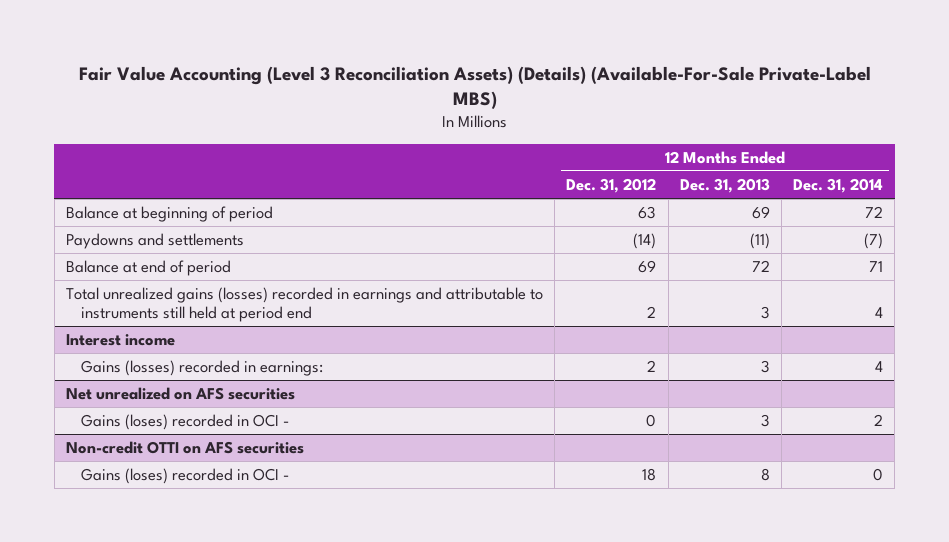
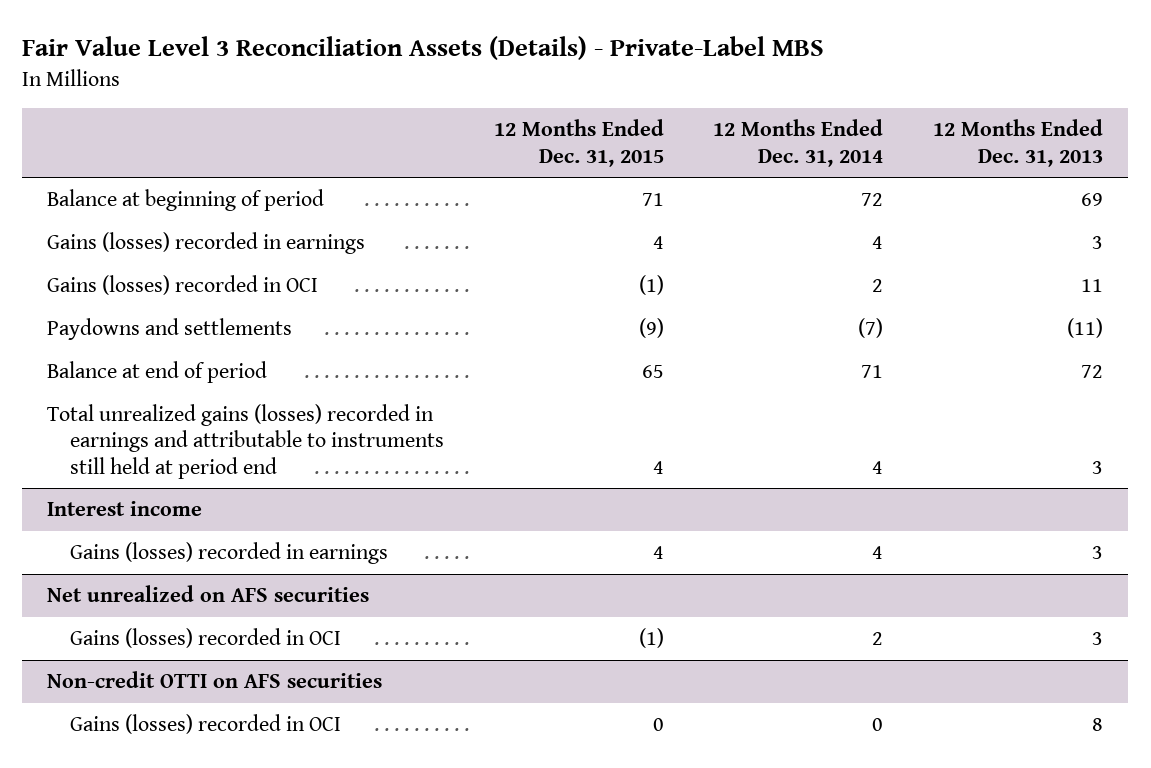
- Fair Value Accounting (Level 3 Reconciliation Assets) (Details) (Available-For-Sale Private-Label MBS)
+ Fair Value Level 3 Reconciliation Assets (Details) - Private-Label MBS
- | 12 Months Ended Dec. 31, 2012 | 12 Months Ended Dec. 31, 2013 | 12 Months Ended Dec. 31, 2014
+ | 12 Months Ended Dec. 31, 2015 | 12 Months Ended Dec. 31, 2014 | 12 Months Ended Dec. 31, 2013
+ Gains (losses) recorded in earnings | 4 | 4 | 3
+ Gains (losses) recorded in OCI | (1) | 2 | 11
@ Interest income
- Gains (losses) recorded in earnings: | 2 | 3 | 4
+ Gains (losses) recorded in earnings | 4 | 4 | 3
@ Net unrealized on AFS securities
- Gains (loses) recorded in OCI - | 0 | 3 | 2
+ Gains (losses) recorded in OCI | (1) | 2 | 3
@ Non-credit OTTI on AFS securities
- Gains (loses) recorded in OCI - | 18 | 8 | 0
+ Gains (losses) recorded in OCI | 0 | 0 | 8

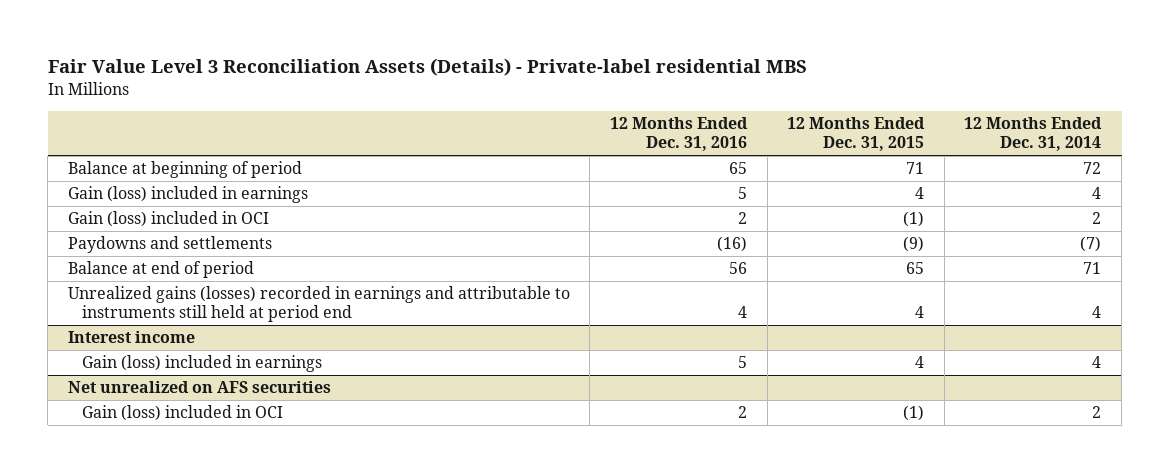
- Fair Value Level 3 Reconciliation Assets (Details) - Private-Label MBS
+ Fair Value Level 3 Reconciliation Assets (Details) - Private-label residential MBS
- | 12 Months Ended Dec. 31, 2015 | 12 Months Ended Dec. 31, 2014 | 12 Months Ended Dec. 31, 2013
+ | 12 Months Ended Dec. 31, 2016 | 12 Months Ended Dec. 31, 2015 | 12 Months Ended Dec. 31, 2014
- Gains (losses) recorded in earnings | 4 | 4 | 3
- Gains (losses) recorded in OCI | (1) | 2 | 11
+ Gain (loss) included in earnings | 5 | 4 | 4
+ Gain (loss) included in OCI | 2 | (1) | 2
- Total unrealized gains (losses) recorded in earnings and attributable to instruments still held at period end | 4 | 4 | 3
+ Unrealized gains (losses) recorded in earnings and attributable to instruments still held at period end | 4 | 4 | 4
@ Interest income
- Gains (losses) recorded in earnings | 4 | 4 | 3
+ Gain (loss) included in earnings | 5 | 4 | 4
@ Net unrealized on AFS securities
- Gains (losses) recorded in OCI | (1) | 2 | 3
- Non-credit OTTI on AFS securities
- Gains (losses) recorded in OCI | 0 | 0 | 8
@ Net unrealized on AFS securities
+ Gain (loss) included in OCI | 2 | (1) | 2

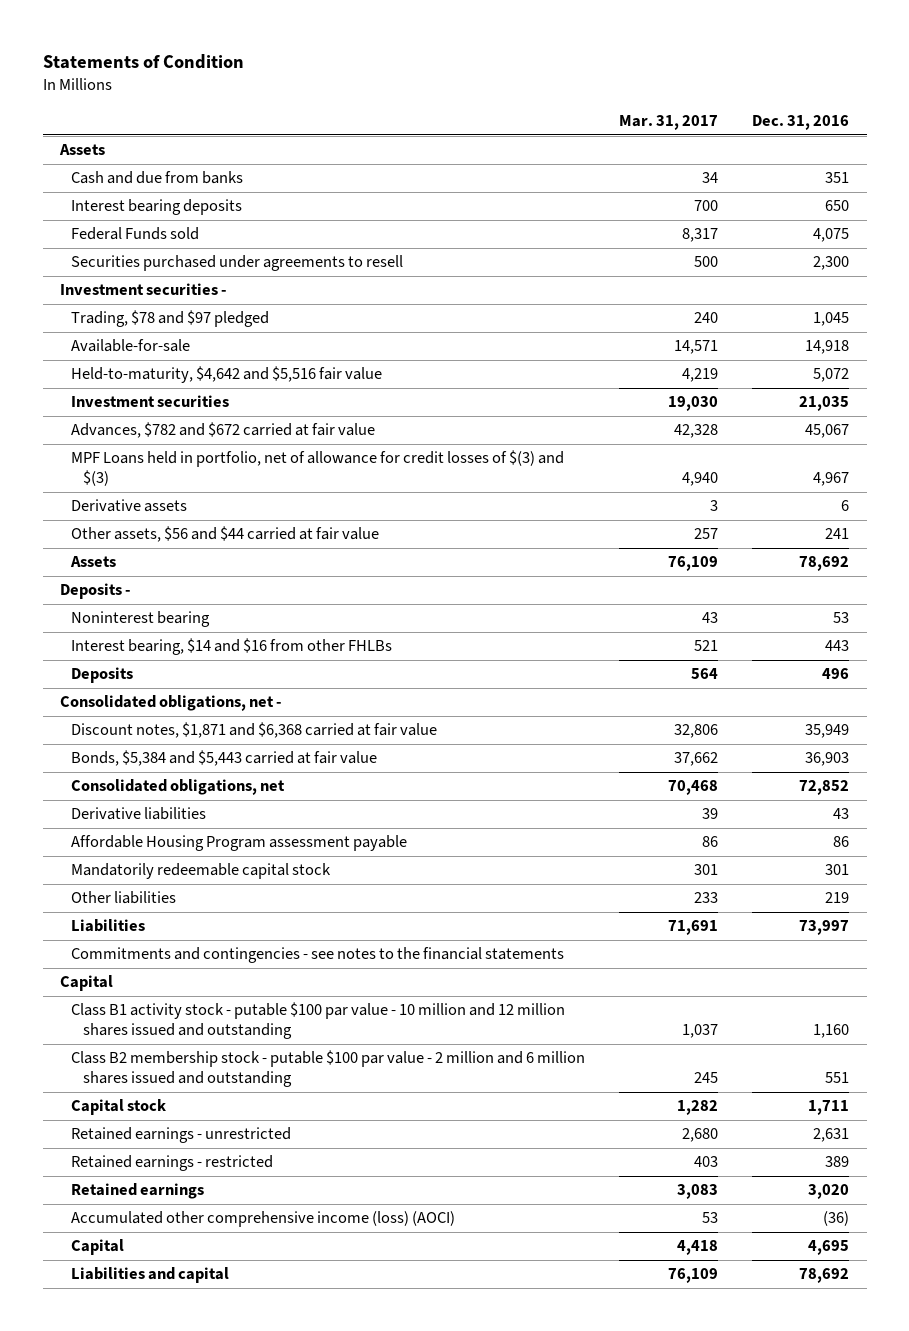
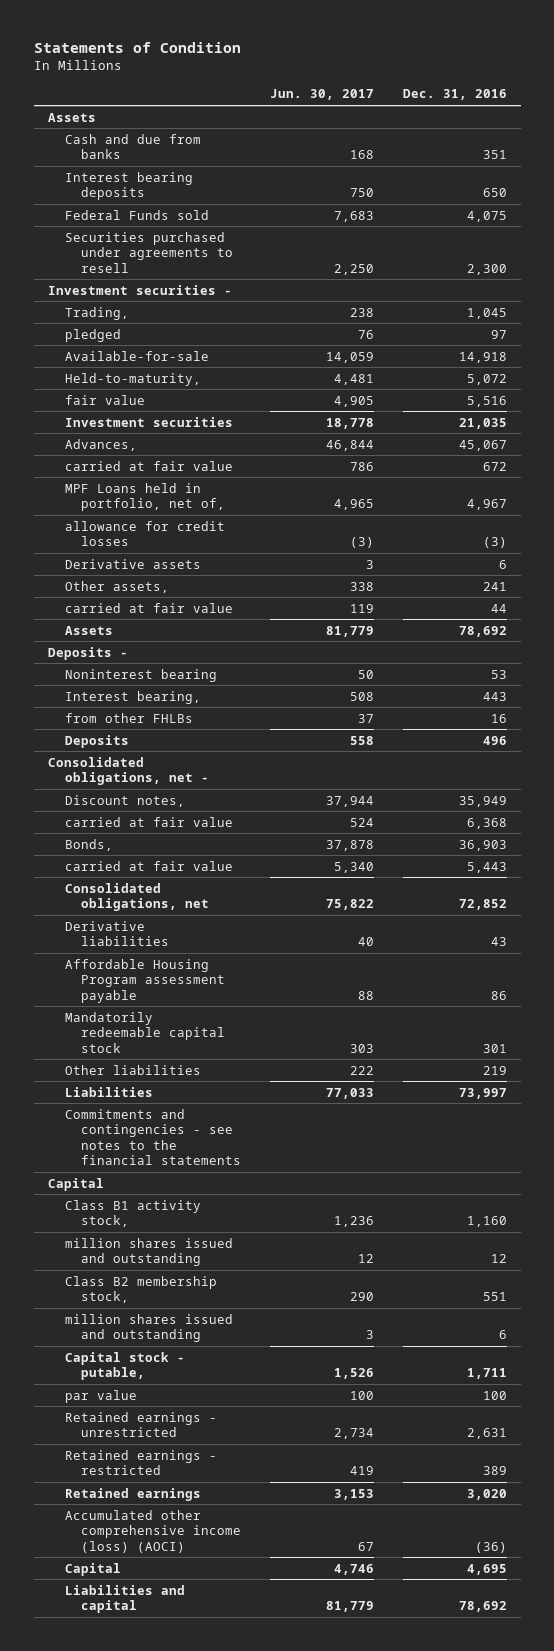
- | Mar. 31, 2017 | Dec. 31, 2016
+ | Jun. 30, 2017 | Dec. 31, 2016
- Trading, $78 and $97 pledged | 240 | 1,045
+ Trading, | 238 | 1,045
+ pledged | 76 | 97
- Held-to-maturity, $4,642 and $5,516 fair value | 4,219 | 5,072
+ Held-to-maturity, | 4,481 | 5,072
+ fair value | 4,905 | 5,516
- Advances, $782 and $672 carried at fair value | 42,328 | 45,067
- MPF Loans held in portfolio, net of allowance for credit losses of $(3) and $(3) | 4,940 | 4,967
+ Advances, | 46,844 | 45,067
+ carried at fair value | 786 | 672
+ MPF Loans held in portfolio, net of, | 4,965 | 4,967
+ allowance for credit losses | (3) | (3)
- Other assets, $56 and $44 carried at fair value | 257 | 241
+ Other assets, | 338 | 241
+ carried at fair value | 119 | 44
- Interest bearing, $14 and $16 from other FHLBs | 521 | 443
+ Interest bearing, | 508 | 443
+ from other FHLBs | 37 | 16
- Discount notes, $1,871 and $6,368 carried at fair value | 32,806 | 35,949
- Bonds, $5,384 and $5,443 carried at fair value | 37,662 | 36,903
+ Discount notes, | 37,944 | 35,949
+ carried at fair value | 524 | 6,368
+ Bonds, | 37,878 | 36,903
+ carried at fair value | 5,340 | 5,443
- Class B1 activity stock - putable $100 par value - 10 million and 12 million shares issued and outstanding | 1,037 | 1,160
- Class B2 membership stock - putable $100 par value - 2 million and 6 million shares issued and outstanding | 245 | 551
- Capital stock | 1,282 | 1,711
+ Class B1 activity stock, | 1,236 | 1,160
+ million shares issued and outstanding | 12 | 12
+ Class B2 membership stock, | 290 | 551
+ million shares issued and outstanding | 3 | 6
+ Capital stock - putable, | 1,526 | 1,711
+ par value | 100 | 100

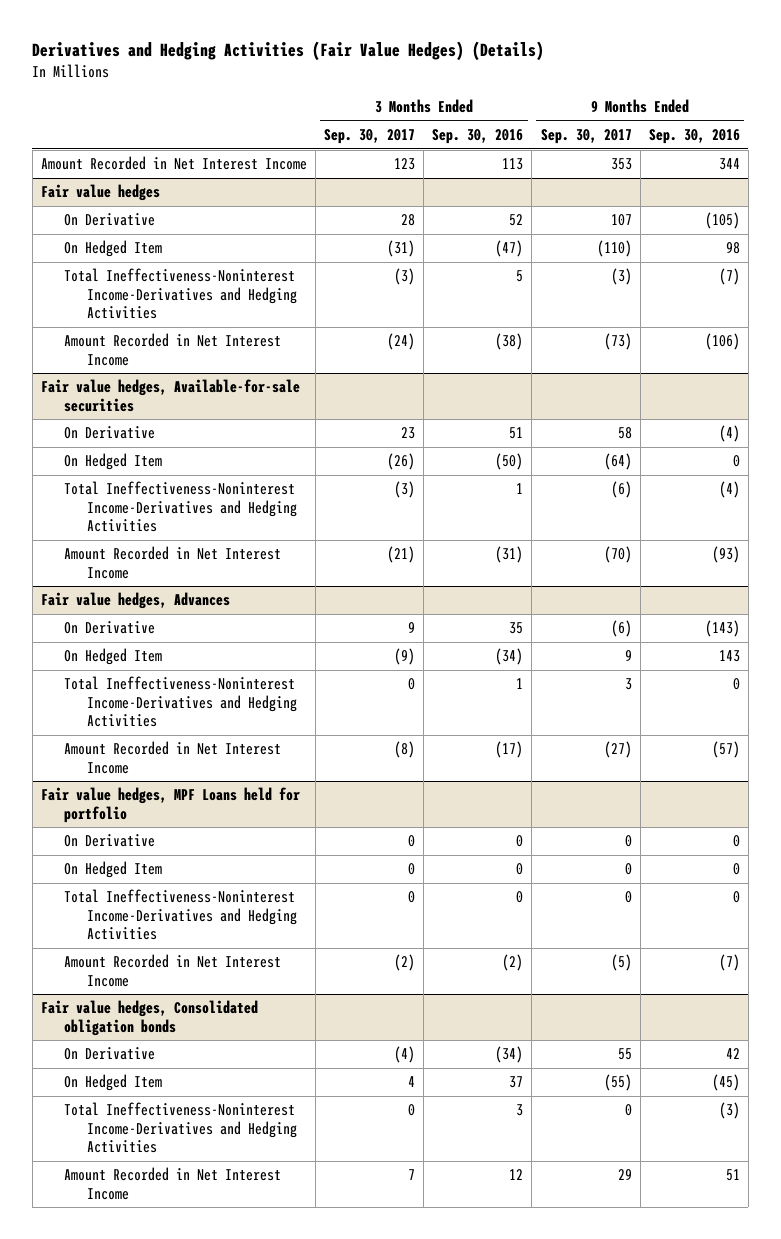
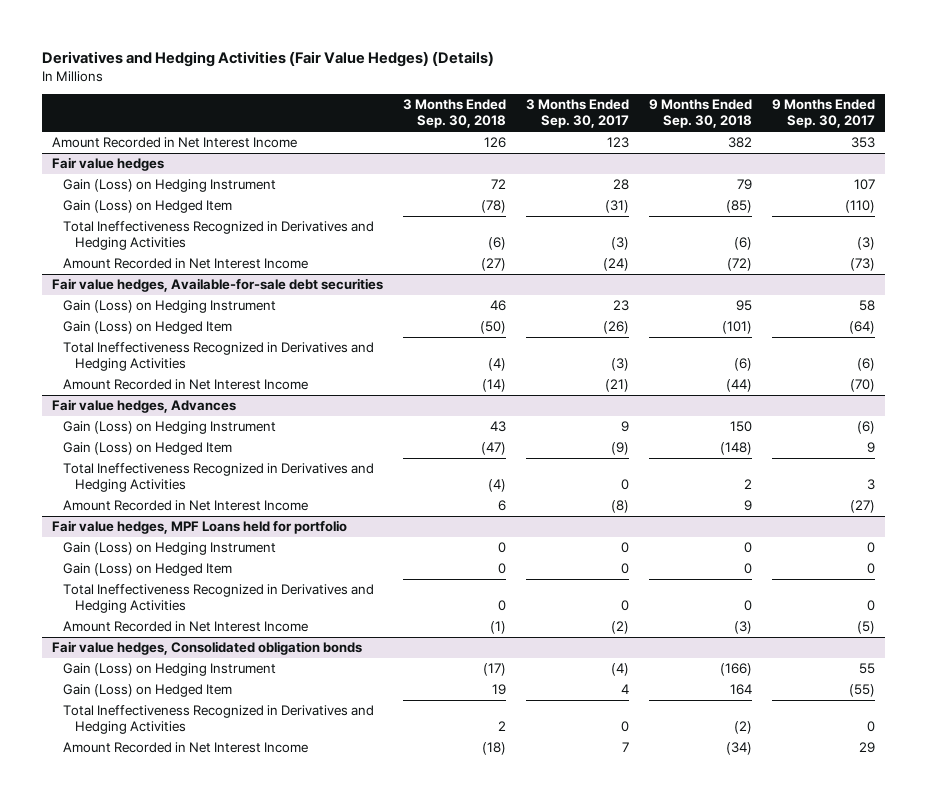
- | 3 Months Ended Sep. 30, 2017 | 3 Months Ended Sep. 30, 2016 | 9 Months Ended Sep. 30, 2017 | 9 Months Ended Sep. 30, 2016
+ | 3 Months Ended Sep. 30, 2018 | 3 Months Ended Sep. 30, 2017 | 9 Months Ended Sep. 30, 2018 | 9 Months Ended Sep. 30, 2017
@ Fair value hedges
- On Derivative | 28 | 52 | 107 | (105)
- On Hedged Item | (31) | (47) | (110) | 98
- Total Ineffectiveness-Noninterest Income-Derivatives and Hedging Activities | (3) | 5 | (3) | (7)
+ Gain (Loss) on Hedging Instrument | 72 | 28 | 79 | 107
+ Gain (Loss) on Hedged Item | (78) | (31) | (85) | (110)
+ Total Ineffectiveness Recognized in Derivatives and Hedging Activities | (6) | (3) | (6) | (3)
- Fair value hedges, Available-for-sale securities
- On Derivative | 23 | 51 | 58 | (4)
- On Hedged Item | (26) | (50) | (64) | 0
- Total Ineffectiveness-Noninterest Income-Derivatives and Hedging Activities | (3) | 1 | (6) | (4)
+ Fair value hedges, Available-for-sale debt securities
+ Gain (Loss) on Hedging Instrument | 46 | 23 | 95 | 58
+ Gain (Loss) on Hedged Item | (50) | (26) | (101) | (64)
+ Total Ineffectiveness Recognized in Derivatives and Hedging Activities | (4) | (3) | (6) | (6)
@ Fair value hedges, Advances
- On Derivative | 9 | 35 | (6) | (143)
- On Hedged Item | (9) | (34) | 9 | 143
- Total Ineffectiveness-Noninterest Income-Derivatives and Hedging Activities | 0 | 1 | 3 | 0
+ Gain (Loss) on Hedging Instrument | 43 | 9 | 150 | (6)
+ Gain (Loss) on Hedged Item | (47) | (9) | (148) | 9
+ Total Ineffectiveness Recognized in Derivatives and Hedging Activities | (4) | 0 | 2 | 3
@ Fair value hedges, MPF Loans held for portfolio
- On Derivative | 0 | 0 | 0 | 0
- On Hedged Item | 0 | 0 | 0 | 0
- Total Ineffectiveness-Noninterest Income-Derivatives and Hedging Activities | 0 | 0 | 0 | 0
+ Gain (Loss) on Hedging Instrument | 0 | 0 | 0 | 0
+ Gain (Loss) on Hedged Item | 0 | 0 | 0 | 0
+ Total Ineffectiveness Recognized in Derivatives and Hedging Activities | 0 | 0 | 0 | 0
@ Fair value hedges, Consolidated obligation bonds
- On Derivative | (4) | (34) | 55 | 42
- On Hedged Item | 4 | 37 | (55) | (45)
- Total Ineffectiveness-Noninterest Income-Derivatives and Hedging Activities | 0 | 3 | 0 | (3)
+ Gain (Loss) on Hedging Instrument | (17) | (4) | (166) | 55
+ Gain (Loss) on Hedged Item | 19 | 4 | 164 | (55)
+ Total Ineffectiveness Recognized in Derivatives and Hedging Activities | 2 | 0 | (2) | 0

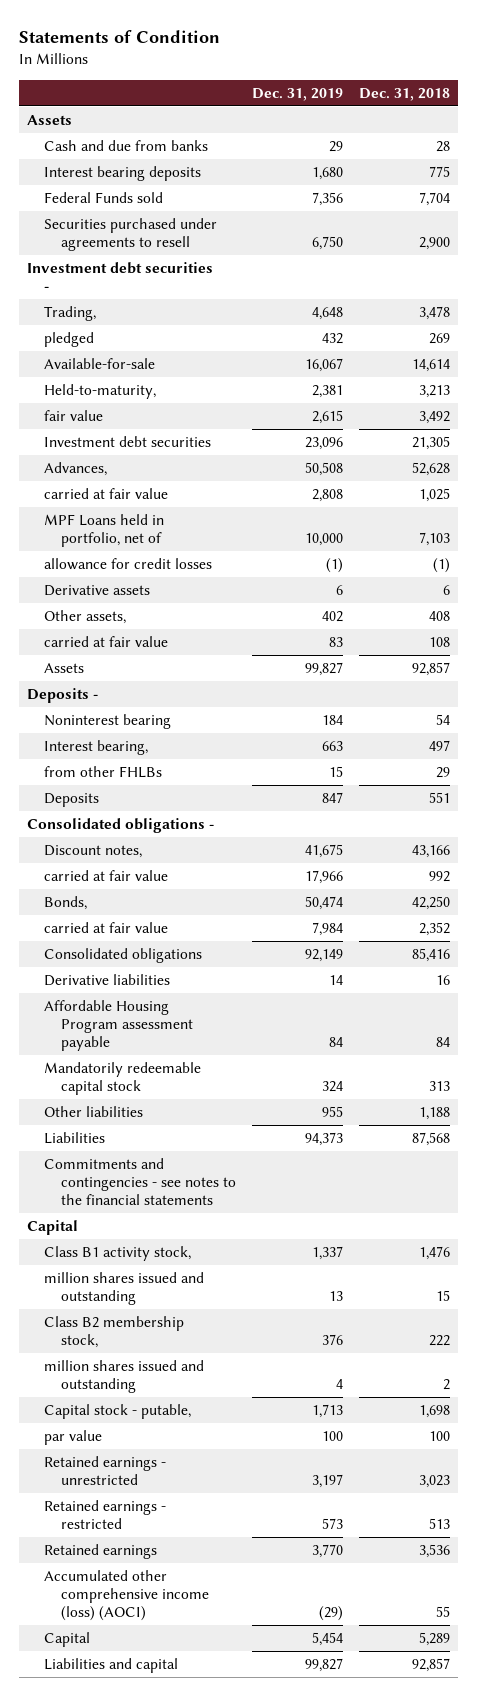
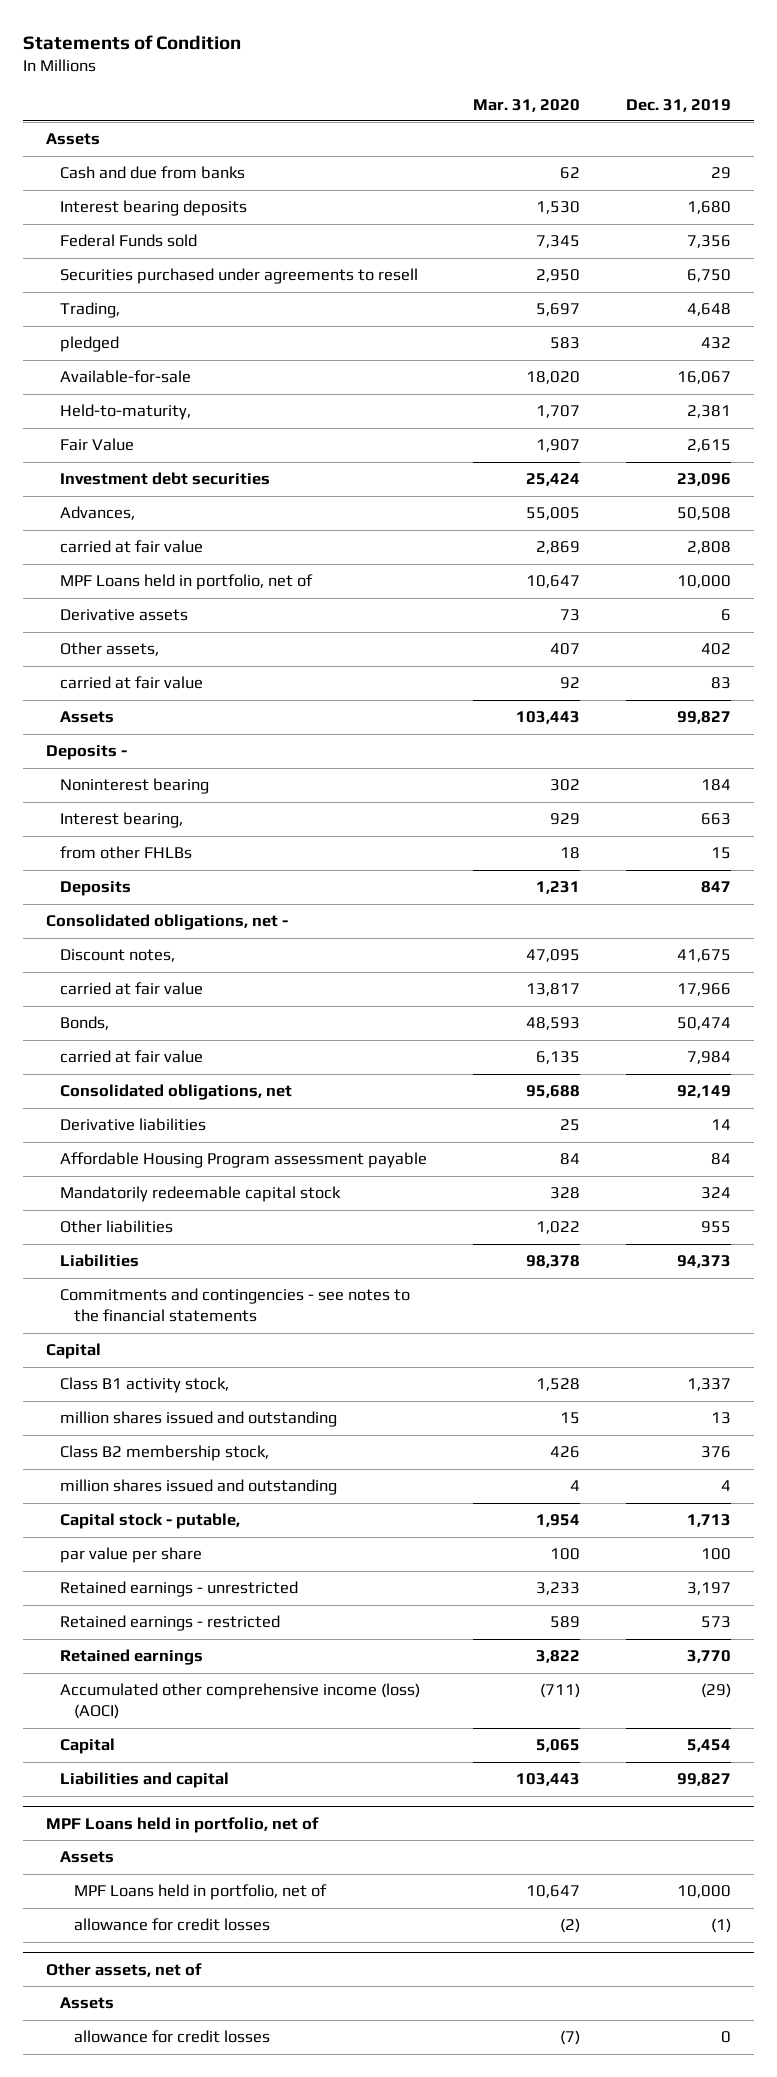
- | Dec. 31, 2019 | Dec. 31, 2018
+ | Mar. 31, 2020 | Dec. 31, 2019
- Investment debt securities -
- fair value | 2,615 | 3,492
+ Fair Value | 1,907 | 2,615
- allowance for credit losses | (1) | (1)
- Consolidated obligations -
+ Consolidated obligations, net -
- Consolidated obligations | 92,149 | 85,416
+ Consolidated obligations, net | 95,688 | 92,149
- par value | 100 | 100
+ par value per share | 100 | 100
+ MPF Loans held in portfolio, net of
+ Assets
+ MPF Loans held in portfolio, net of | 10,647 | 10,000
+ allowance for credit losses | (2) | (1)
+ Other assets, net of
+ Assets
+ allowance for credit losses | (7) | 0

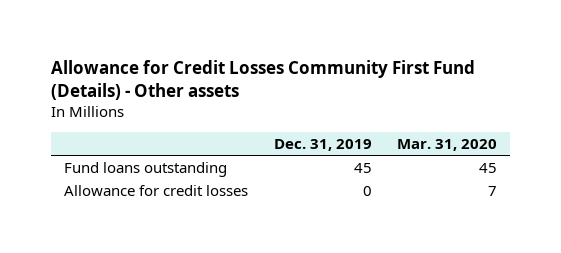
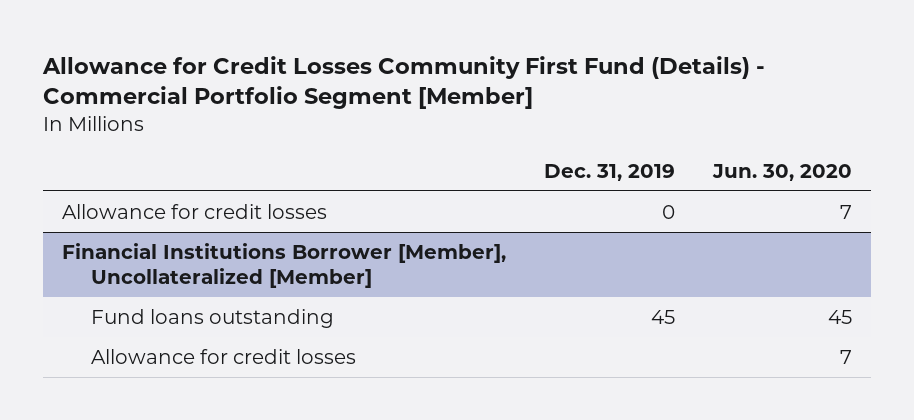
- Allowance for Credit Losses Community First Fund (Details) - Other assets
+ Allowance for Credit Losses Community First Fund (Details) - Commercial Portfolio Segment [Member]
- | Dec. 31, 2019 | Mar. 31, 2020
+ | Dec. 31, 2019 | Jun. 30, 2020
- Fund loans outstanding | 45 | 45
+ Financial Institutions Borrower [Member], Uncollateralized [Member]
+ Fund loans outstanding | 45 | 45
+ Allowance for credit losses | | 7

